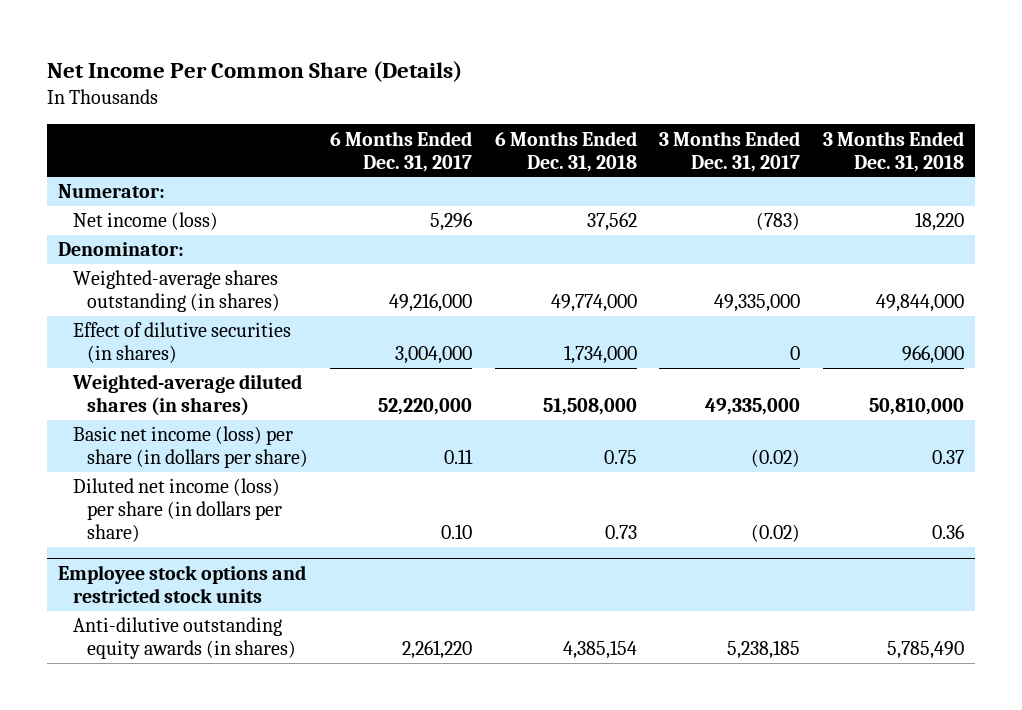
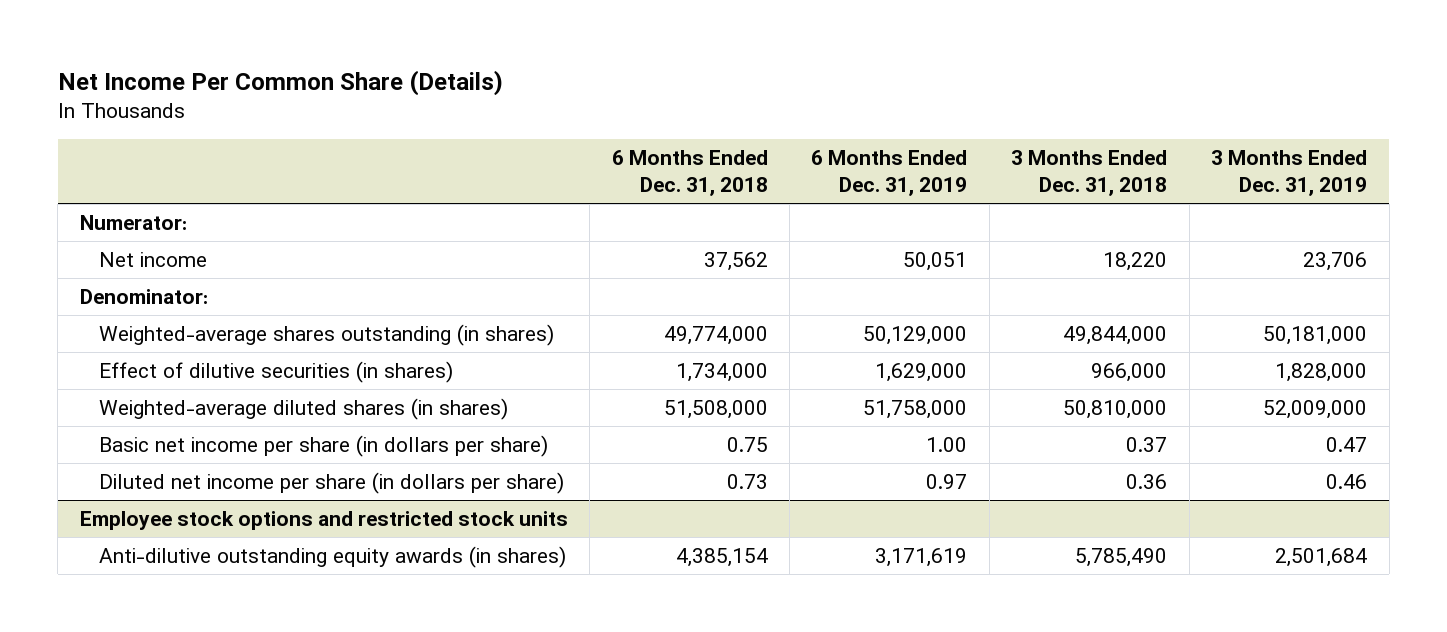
- | 6 Months Ended Dec. 31, 2017 | 6 Months Ended Dec. 31, 2018 | 3 Months Ended Dec. 31, 2017 | 3 Months Ended Dec. 31, 2018
+ | 6 Months Ended Dec. 31, 2018 | 6 Months Ended Dec. 31, 2019 | 3 Months Ended Dec. 31, 2018 | 3 Months Ended Dec. 31, 2019
- Net income (loss) | 5,296 | 37,562 | (783) | 18,220
+ Net income | 37,562 | 50,051 | 18,220 | 23,706
- Basic net income (loss) per share (in dollars per share) | 0.11 | 0.75 | (0.02) | 0.37
- Diluted net income (loss) per share (in dollars per share) | 0.10 | 0.73 | (0.02) | 0.36
+ Basic net income per share (in dollars per share) | 0.75 | 1.00 | 0.37 | 0.47
+ Diluted net income per share (in dollars per share) | 0.73 | 0.97 | 0.36 | 0.46

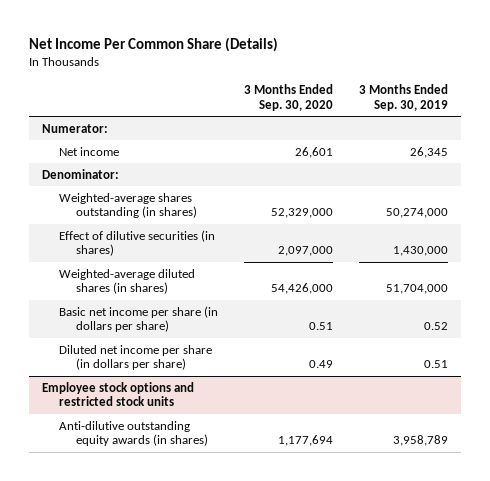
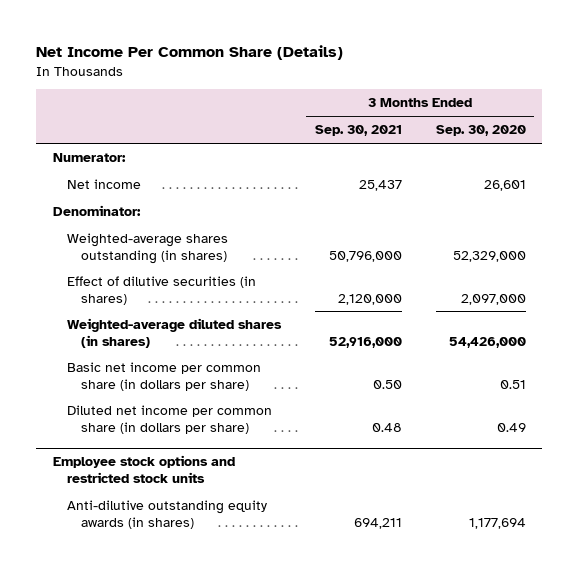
- | 3 Months Ended Sep. 30, 2020 | 3 Months Ended Sep. 30, 2019
+ | 3 Months Ended Sep. 30, 2021 | 3 Months Ended Sep. 30, 2020
- Basic net income per share (in dollars per share) | 0.51 | 0.52
- Diluted net income per share (in dollars per share) | 0.49 | 0.51
+ Basic net income per common share (in dollars per share) | 0.50 | 0.51
+ Diluted net income per common share (in dollars per share) | 0.48 | 0.49

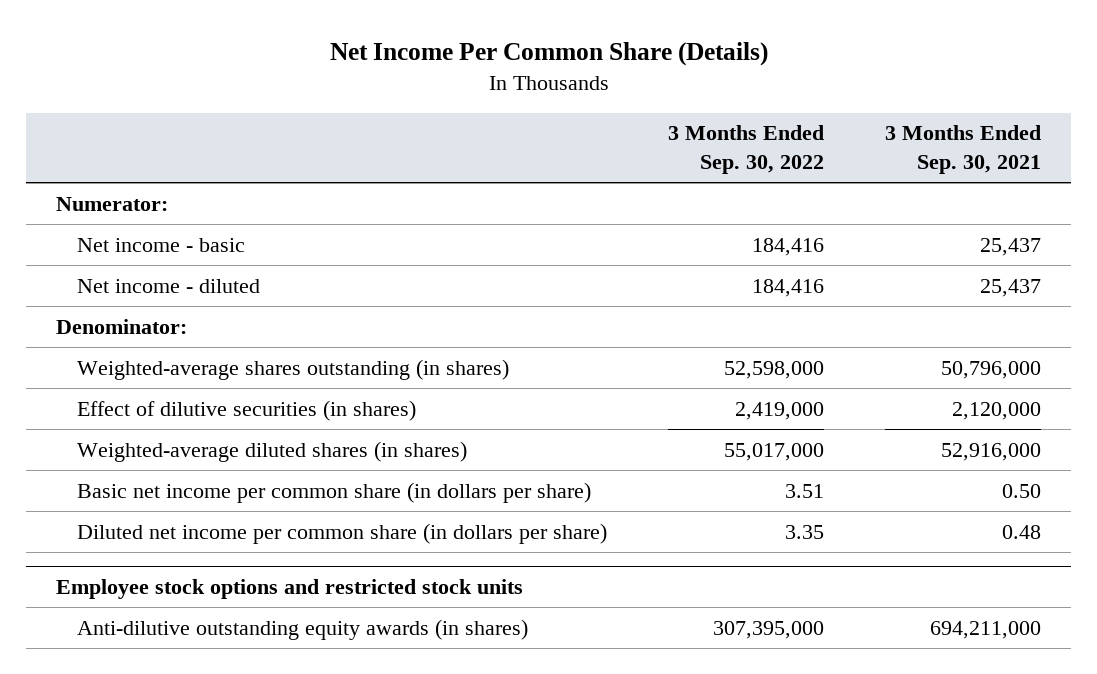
- | 3 Months Ended Sep. 30, 2021 | 3 Months Ended Sep. 30, 2020
+ | 3 Months Ended Sep. 30, 2022 | 3 Months Ended Sep. 30, 2021
- Net income | 25,437 | 26,601
+ Net income - basic | 184,416 | 25,437
+ Net income - diluted | 184,416 | 25,437
@ Employee stock options and restricted stock units
- Anti-dilutive outstanding equity awards (in shares) | 694,211 | 1,177,694
+ Anti-dilutive outstanding equity awards (in shares) | 307,395,000 | 694,211,000

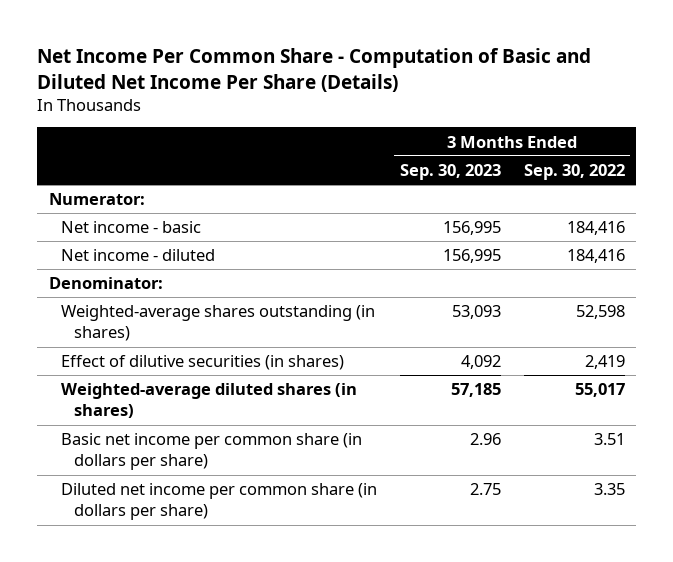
- Net Income Per Common Share (Details)
+ Net Income Per Common Share - Computation of Basic and Diluted Net Income Per Share (Details)
- | 3 Months Ended Sep. 30, 2022 | 3 Months Ended Sep. 30, 2021
+ | 3 Months Ended Sep. 30, 2023 | 3 Months Ended Sep. 30, 2022
- Weighted-average shares outstanding (in shares) | 52,598,000 | 50,796,000
- Effect of dilutive securities (in shares) | 2,419,000 | 2,120,000
- Weighted-average diluted shares (in shares) | 55,017,000 | 52,916,000
+ Weighted-average shares outstanding (in shares) | 53,093 | 52,598
+ Effect of dilutive securities (in shares) | 4,092 | 2,419
+ Weighted-average diluted shares (in shares) | 57,185 | 55,017
- Employee stock options and restricted stock units
- Anti-dilutive outstanding equity awards (in shares) | 307,395,000 | 694,211,000

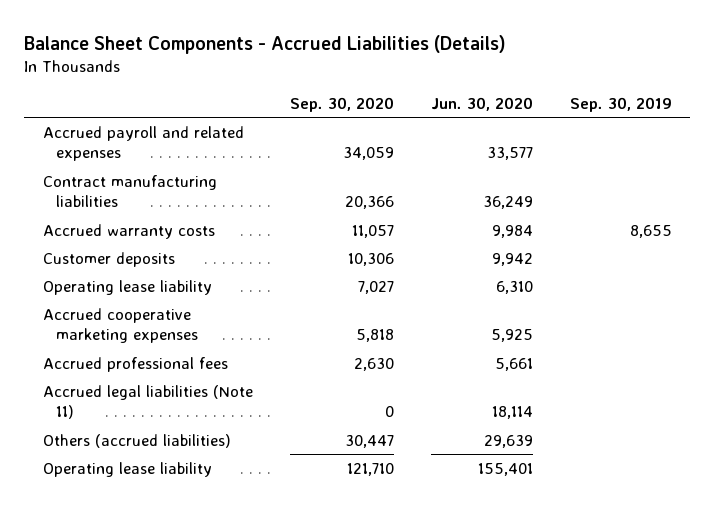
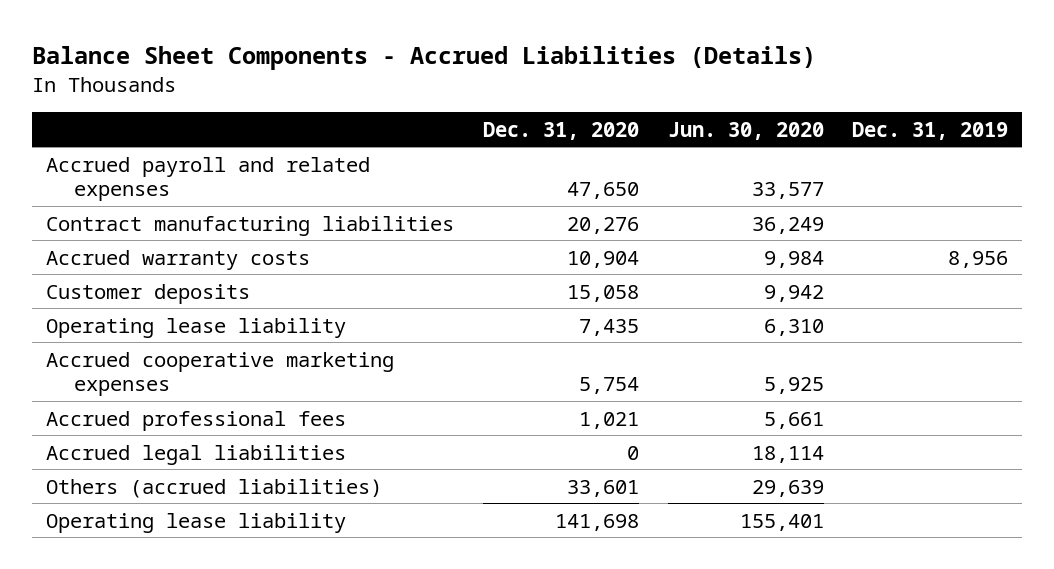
- | Sep. 30, 2020 | Jun. 30, 2020 | Sep. 30, 2019
+ | Dec. 31, 2020 | Jun. 30, 2020 | Dec. 31, 2019
- Accrued legal liabilities (Note 11) | 0 | 18,114 |
+ Accrued legal liabilities | 0 | 18,114 |

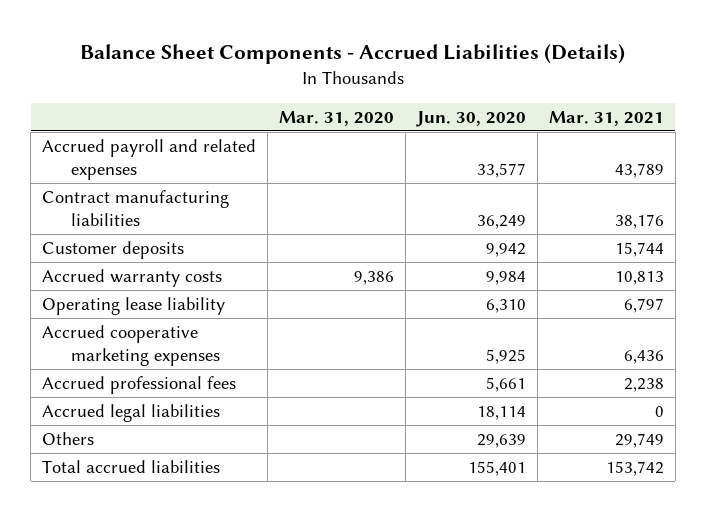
- | Dec. 31, 2020 | Jun. 30, 2020 | Dec. 31, 2019
+ | Mar. 31, 2020 | Jun. 30, 2020 | Mar. 31, 2021
moved down: Accrued warranty costs | 9,386 | 9,984 | 10,813
- Others (accrued liabilities) | 33,601 | 29,639 |
- Operating lease liability | 141,698 | 155,401 |
+ Others | | 29,639 | 29,749
+ Total accrued liabilities | | 155,401 | 153,742

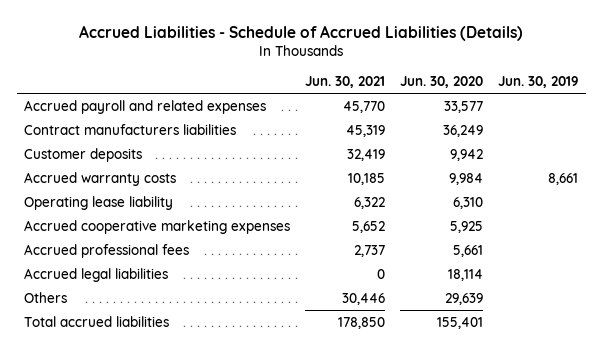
- Balance Sheet Components - Accrued Liabilities (Details)
+ Accrued Liabilities - Schedule of Accrued Liabilities (Details)
- | Mar. 31, 2020 | Jun. 30, 2020 | Mar. 31, 2021
+ | Jun. 30, 2021 | Jun. 30, 2020 | Jun. 30, 2019
- Contract manufacturing liabilities | | 36,249 | 38,176
+ Contract manufacturers liabilities | 45,319 | 36,249 |

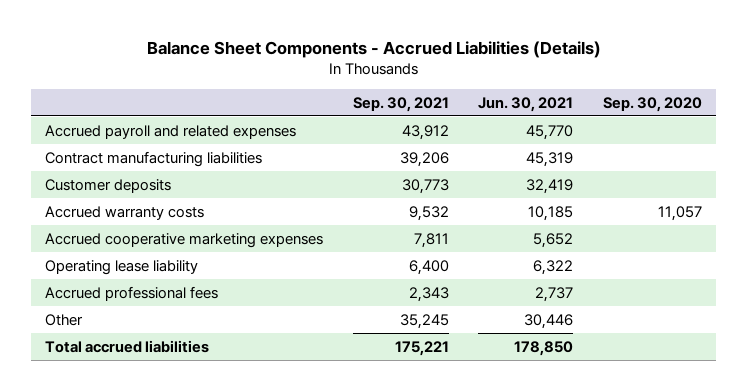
- Accrued Liabilities - Schedule of Accrued Liabilities (Details)
+ Balance Sheet Components - Accrued Liabilities (Details)
- | Jun. 30, 2021 | Jun. 30, 2020 | Jun. 30, 2019
+ | Sep. 30, 2021 | Jun. 30, 2021 | Sep. 30, 2020
- Contract manufacturers liabilities | 45,319 | 36,249 |
+ Contract manufacturing liabilities | 39,206 | 45,319 |
moved down: Operating lease liability | 6,400 | 6,322 |
- Accrued legal liabilities | 0 | 18,114 |
- Others | 30,446 | 29,639 |
+ Other | 35,245 | 30,446 |

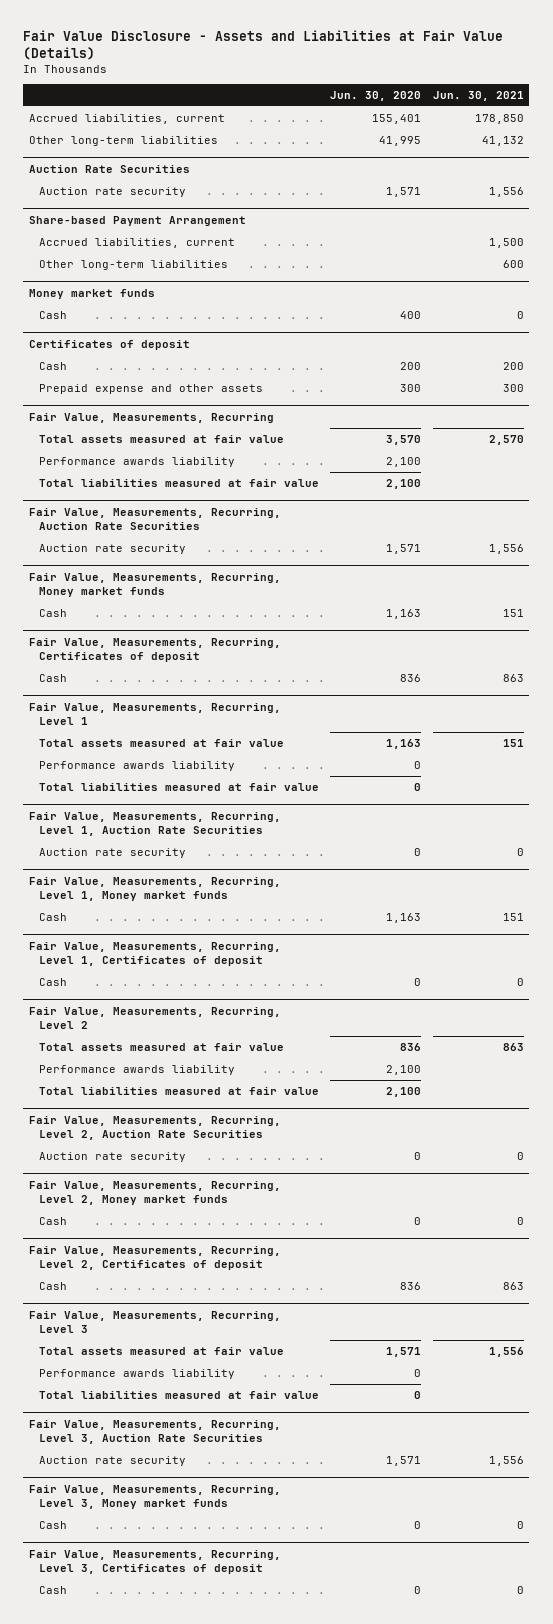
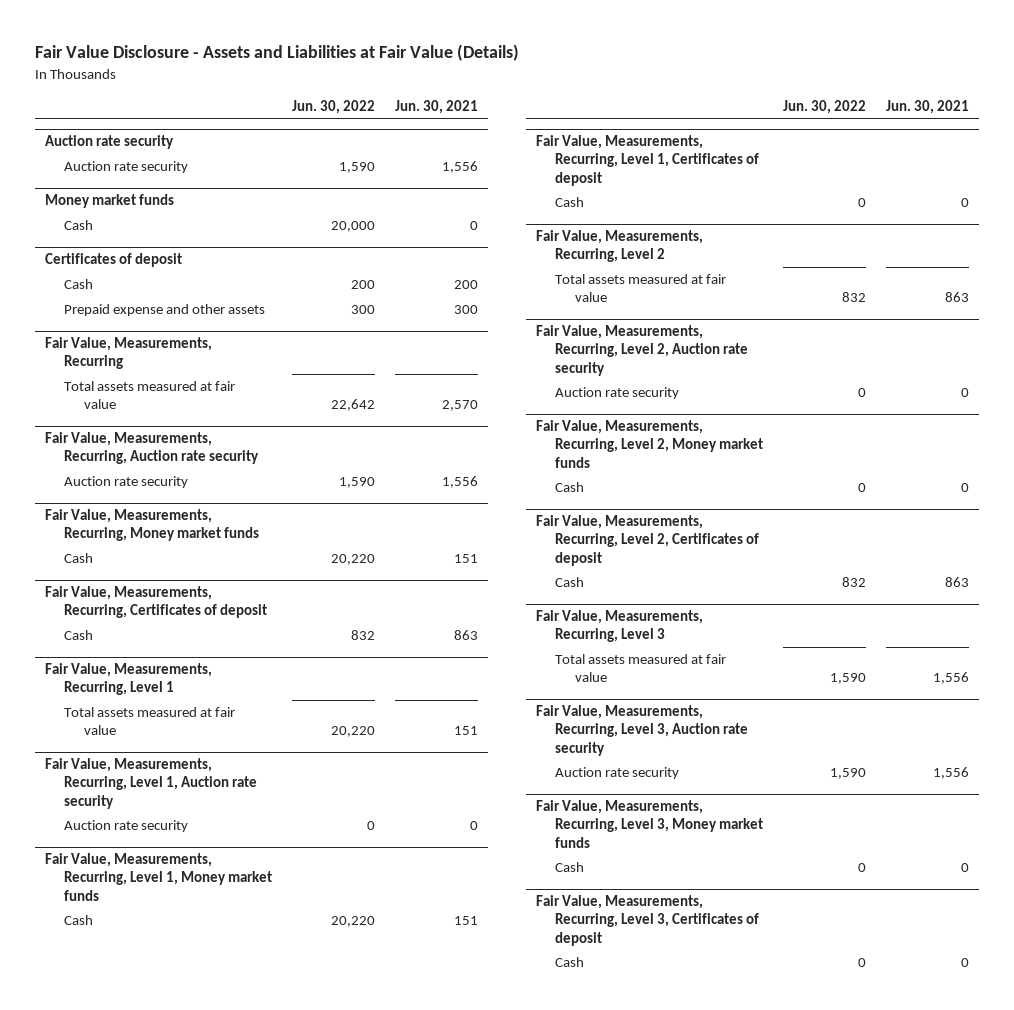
- | Jun. 30, 2020 | Jun. 30, 2021
+ | Jun. 30, 2022 | Jun. 30, 2021
- Accrued liabilities, current | 155,401 | 178,850
- Other long-term liabilities | 41,995 | 41,132
- Auction Rate Securities
+ Auction rate security
- Share-based Payment Arrangement
- Accrued liabilities, current | | 1,500
- Other long-term liabilities | | 600
@ Fair Value, Measurements, Recurring
- Performance awards liability | 2,100 |
- Total liabilities measured at fair value | 2,100 |
- Fair Value, Measurements, Recurring, Auction Rate Securities
+ Fair Value, Measurements, Recurring, Auction rate security
@ Fair Value, Measurements, Recurring, Level 1
- Performance awards liability | 0 |
- Total liabilities measured at fair value | 0 |
- Fair Value, Measurements, Recurring, Level 1, Auction Rate Securities
+ Fair Value, Measurements, Recurring, Level 1, Auction rate security
@ Fair Value, Measurements, Recurring, Level 2
- Performance awards liability | 2,100 |
- Total liabilities measured at fair value | 2,100 |
- Fair Value, Measurements, Recurring, Level 2, Auction Rate Securities
+ Fair Value, Measurements, Recurring, Level 2, Auction rate security
@ Fair Value, Measurements, Recurring, Level 3
- Performance awards liability | 0 |
- Total liabilities measured at fair value | 0 |
- Fair Value, Measurements, Recurring, Level 3, Auction Rate Securities
+ Fair Value, Measurements, Recurring, Level 3, Auction rate security

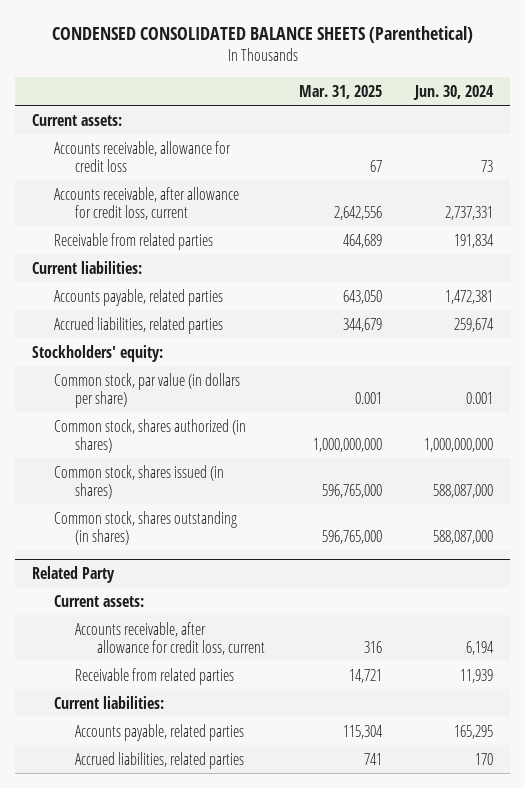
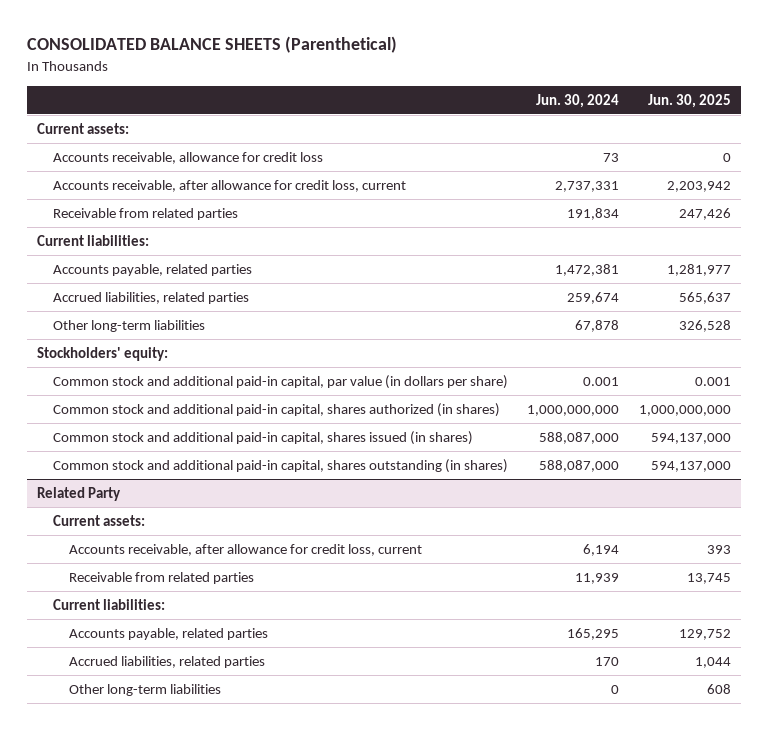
- CONDENSED CONSOLIDATED BALANCE SHEETS (Parenthetical)
+ CONSOLIDATED BALANCE SHEETS (Parenthetical)
- | Mar. 31, 2025 | Jun. 30, 2024
+ | Jun. 30, 2024 | Jun. 30, 2025
+ Other long-term liabilities | 67,878 | 326,528
- Common stock, par value (in dollars per share) | 0.001 | 0.001
- Common stock, shares authorized (in shares) | 1,000,000,000 | 1,000,000,000
- Common stock, shares issued (in shares) | 596,765,000 | 588,087,000
- Common stock, shares outstanding (in shares) | 596,765,000 | 588,087,000
+ Common stock and additional paid-in capital, par value (in dollars per share) | 0.001 | 0.001
+ Common stock and additional paid-in capital, shares authorized (in shares) | 1,000,000,000 | 1,000,000,000
+ Common stock and additional paid-in capital, shares issued (in shares) | 588,087,000 | 594,137,000
+ Common stock and additional paid-in capital, shares outstanding (in shares) | 588,087,000 | 594,137,000
@ Related Party
+ Other long-term liabilities | 0 | 608

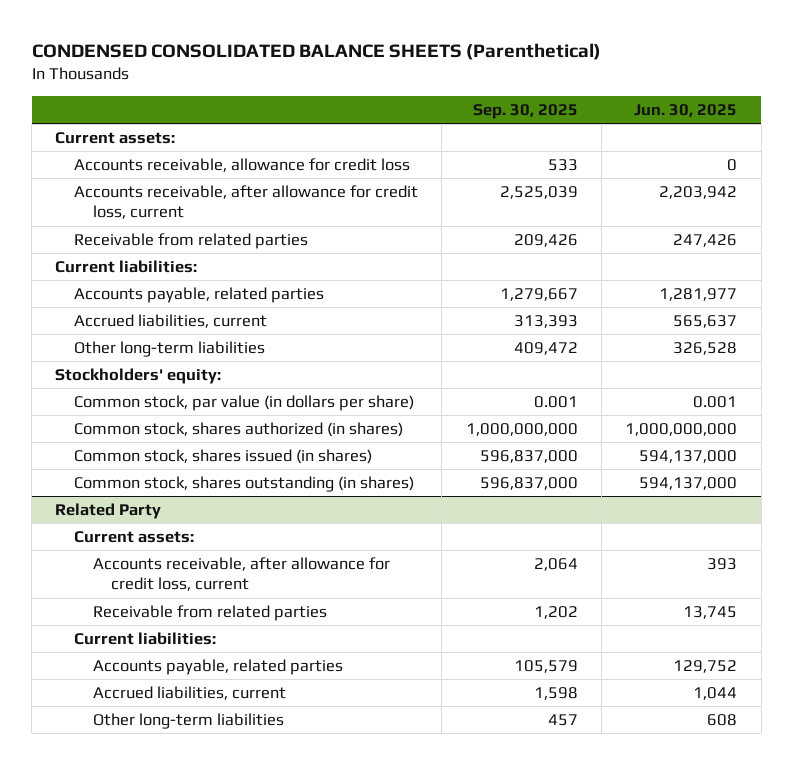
- CONSOLIDATED BALANCE SHEETS (Parenthetical)
+ CONDENSED CONSOLIDATED BALANCE SHEETS (Parenthetical)
- | Jun. 30, 2024 | Jun. 30, 2025
+ | Sep. 30, 2025 | Jun. 30, 2025
- Accrued liabilities, related parties | 259,674 | 565,637
+ Accrued liabilities, current | 313,393 | 565,637
- Common stock and additional paid-in capital, par value (in dollars per share) | 0.001 | 0.001
- Common stock and additional paid-in capital, shares authorized (in shares) | 1,000,000,000 | 1,000,000,000
- Common stock and additional paid-in capital, shares issued (in shares) | 588,087,000 | 594,137,000
- Common stock and additional paid-in capital, shares outstanding (in shares) | 588,087,000 | 594,137,000
+ Common stock, par value (in dollars per share) | 0.001 | 0.001
+ Common stock, shares authorized (in shares) | 1,000,000,000 | 1,000,000,000
+ Common stock, shares issued (in shares) | 596,837,000 | 594,137,000
+ Common stock, shares outstanding (in shares) | 596,837,000 | 594,137,000
@ Related Party
- Accrued liabilities, related parties | 170 | 1,044
+ Accrued liabilities, current | 1,598 | 1,044

